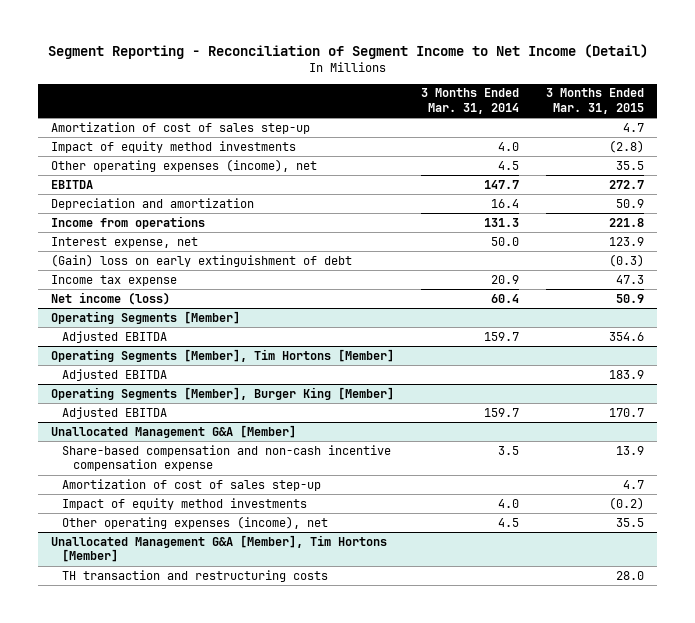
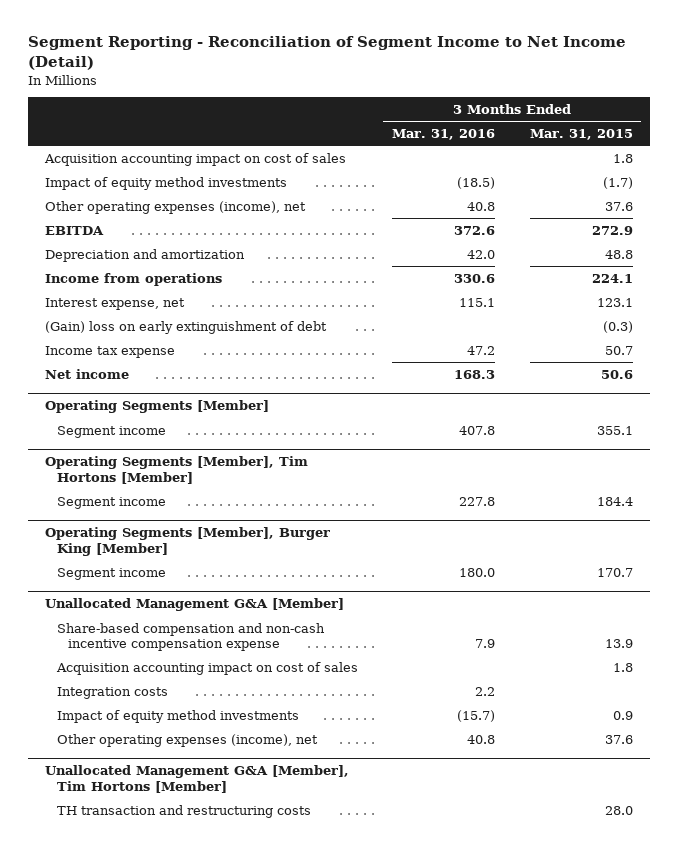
- | 3 Months Ended Mar. 31, 2014 | 3 Months Ended Mar. 31, 2015
+ | 3 Months Ended Mar. 31, 2016 | 3 Months Ended Mar. 31, 2015
- Amortization of cost of sales step-up | | 4.7
- Impact of equity method investments | 4.0 | (2.8)
- Other operating expenses (income), net | 4.5 | 35.5
- EBITDA | 147.7 | 272.7
- Depreciation and amortization | 16.4 | 50.9
- Income from operations | 131.3 | 221.8
- Interest expense, net | 50.0 | 123.9
+ Acquisition accounting impact on cost of sales | | 1.8
+ Impact of equity method investments | (18.5) | (1.7)
+ Other operating expenses (income), net | 40.8 | 37.6
+ EBITDA | 372.6 | 272.9
+ Depreciation and amortization | 42.0 | 48.8
+ Income from operations | 330.6 | 224.1
+ Interest expense, net | 115.1 | 123.1
- Income tax expense | 20.9 | 47.3
- Net income (loss) | 60.4 | 50.9
+ Income tax expense | 47.2 | 50.7
+ Net income | 168.3 | 50.6
@ Operating Segments [Member]
- Adjusted EBITDA | 159.7 | 354.6
+ Segment income | 407.8 | 355.1
@ Operating Segments [Member], Tim Hortons [Member]
- Adjusted EBITDA | | 183.9
+ Segment income | 227.8 | 184.4
@ Operating Segments [Member], Burger King [Member]
- Adjusted EBITDA | 159.7 | 170.7
+ Segment income | 180.0 | 170.7
@ Unallocated Management G&A [Member]
- Amortization of cost of sales step-up | | 4.7
- Impact of equity method investments | 4.0 | (0.2)
- Other operating expenses (income), net | 4.5 | 35.5
+ Acquisition accounting impact on cost of sales | | 1.8
+ Integration costs | 2.2 |
+ Impact of equity method investments | (15.7) | 0.9
+ Other operating expenses (income), net | 40.8 | 37.6

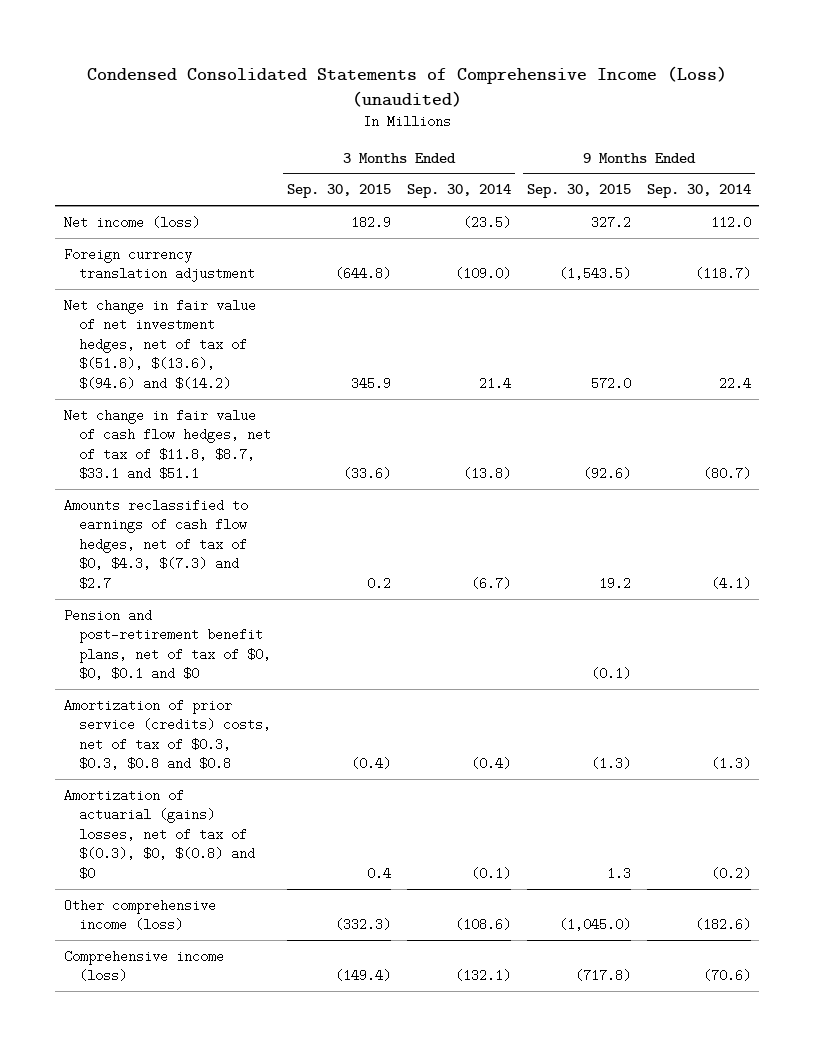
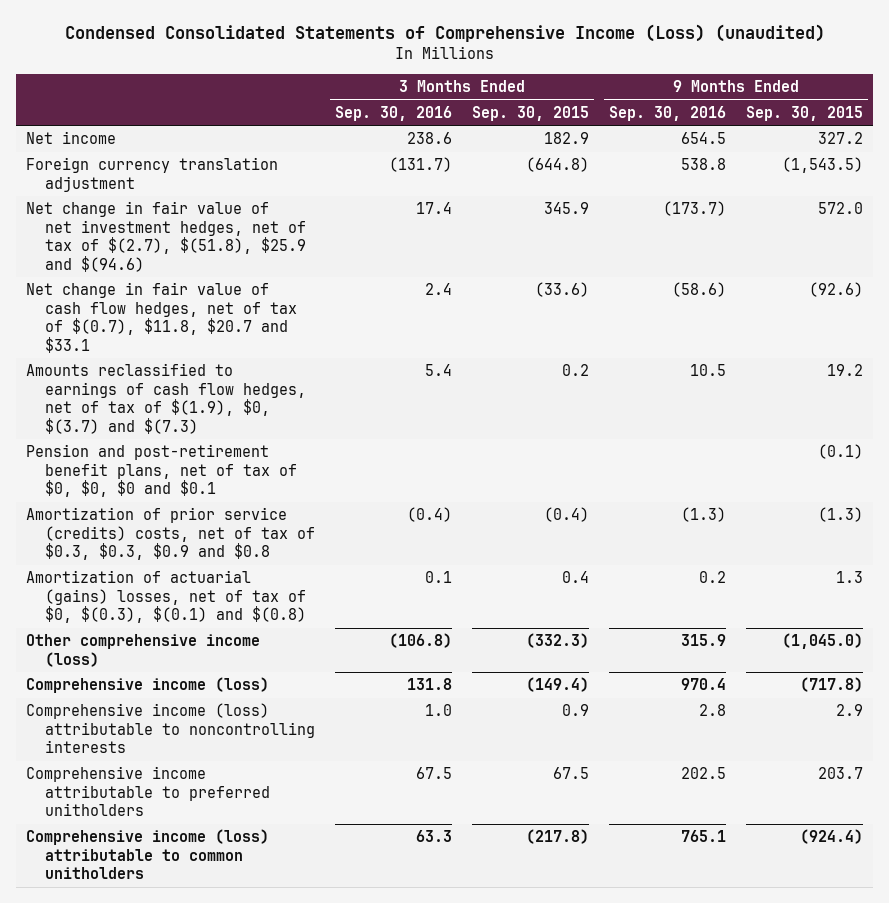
- | 3 Months Ended Sep. 30, 2015 | 3 Months Ended Sep. 30, 2014 | 9 Months Ended Sep. 30, 2015 | 9 Months Ended Sep. 30, 2014
+ | 3 Months Ended Sep. 30, 2016 | 3 Months Ended Sep. 30, 2015 | 9 Months Ended Sep. 30, 2016 | 9 Months Ended Sep. 30, 2015
- Net income (loss) | 182.9 | (23.5) | 327.2 | 112.0
+ Net income | 238.6 | 182.9 | 654.5 | 327.2
- Net change in fair value of net investment hedges, net of tax of $(51.8), $(13.6), $(94.6) and $(14.2) | 345.9 | 21.4 | 572.0 | 22.4
- Net change in fair value of cash flow hedges, net of tax of $11.8, $8.7, $33.1 and $51.1 | (33.6) | (13.8) | (92.6) | (80.7)
- Amounts reclassified to earnings of cash flow hedges, net of tax of $0, $4.3, $(7.3) and $2.7 | 0.2 | (6.7) | 19.2 | (4.1)
- Pension and post-retirement benefit plans, net of tax of $0, $0, $0.1 and $0 | | | (0.1) |
- Amortization of prior service (credits) costs, net of tax of $0.3, $0.3, $0.8 and $0.8 | (0.4) | (0.4) | (1.3) | (1.3)
- Amortization of actuarial (gains) losses, net of tax of $(0.3), $0, $(0.8) and $0 | 0.4 | (0.1) | 1.3 | (0.2)
+ Net change in fair value of net investment hedges, net of tax of $(2.7), $(51.8), $25.9 and $(94.6) | 17.4 | 345.9 | (173.7) | 572.0
+ Net change in fair value of cash flow hedges, net of tax of $(0.7), $11.8, $20.7 and $33.1 | 2.4 | (33.6) | (58.6) | (92.6)
+ Amounts reclassified to earnings of cash flow hedges, net of tax of $(1.9), $0, $(3.7) and $(7.3) | 5.4 | 0.2 | 10.5 | 19.2
+ Pension and post-retirement benefit plans, net of tax of $0, $0, $0 and $0.1 | | | | (0.1)
+ Amortization of prior service (credits) costs, net of tax of $0.3, $0.3, $0.9 and $0.8 | (0.4) | (0.4) | (1.3) | (1.3)
+ Amortization of actuarial (gains) losses, net of tax of $0, $(0.3), $(0.1) and $(0.8) | 0.1 | 0.4 | 0.2 | 1.3
+ Comprehensive income (loss) attributable to noncontrolling interests | 1.0 | 0.9 | 2.8 | 2.9
+ Comprehensive income attributable to preferred unitholders | 67.5 | 67.5 | 202.5 | 203.7
+ Comprehensive income (loss) attributable to common unitholders | 63.3 | (217.8) | 765.1 | (924.4)

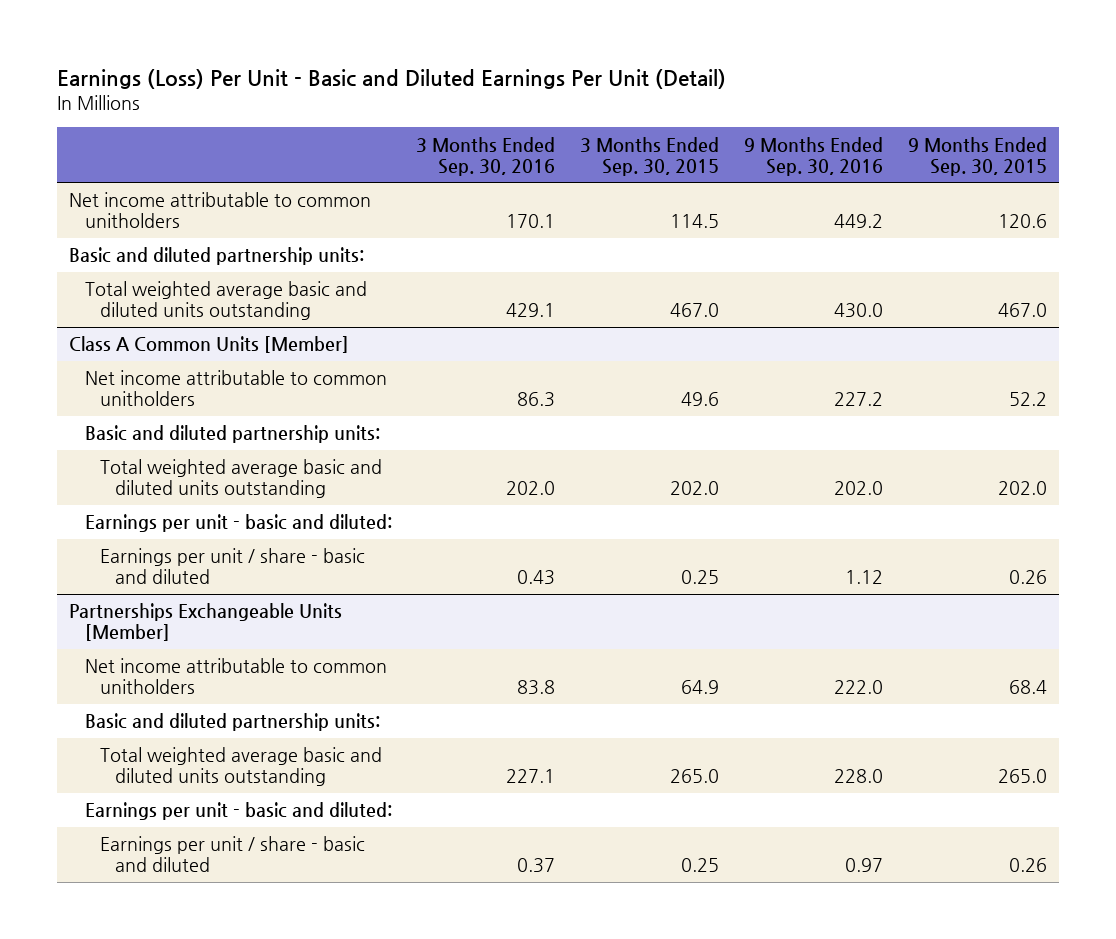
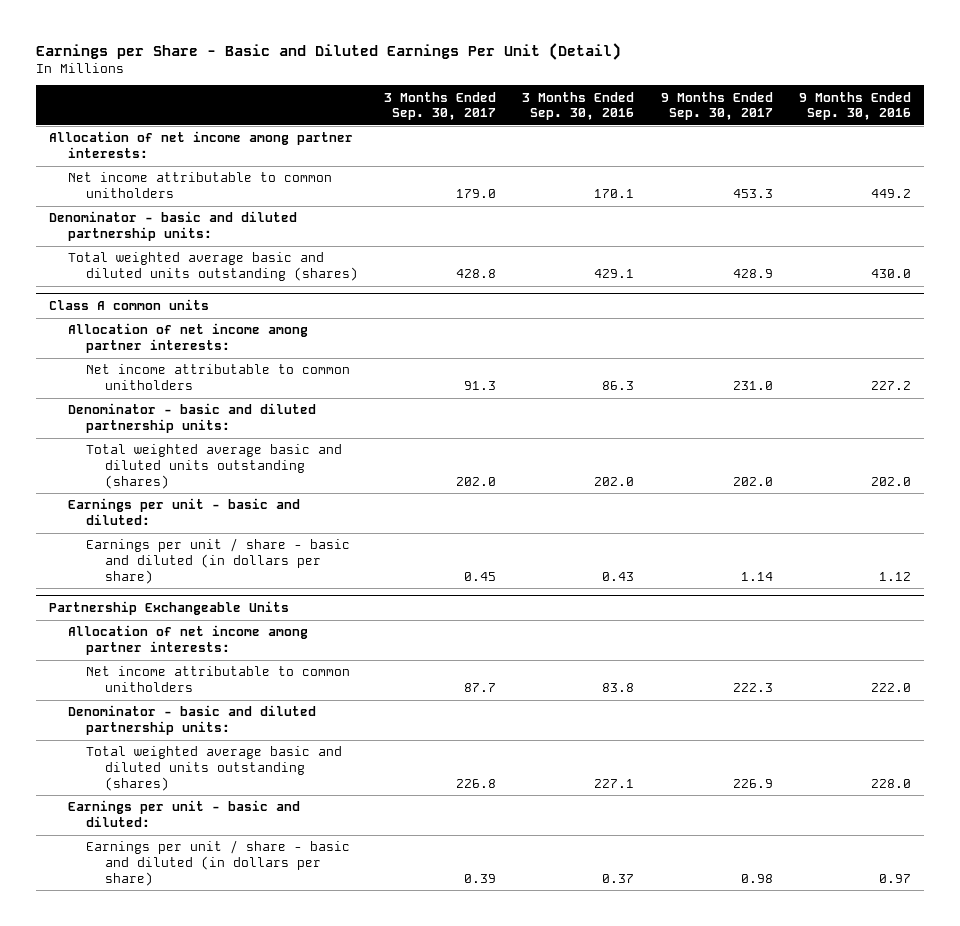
- Earnings (Loss) Per Unit - Basic and Diluted Earnings Per Unit (Detail)
+ Earnings per Share - Basic and Diluted Earnings Per Unit (Detail)
- | 3 Months Ended Sep. 30, 2016 | 3 Months Ended Sep. 30, 2015 | 9 Months Ended Sep. 30, 2016 | 9 Months Ended Sep. 30, 2015
+ | 3 Months Ended Sep. 30, 2017 | 3 Months Ended Sep. 30, 2016 | 9 Months Ended Sep. 30, 2017 | 9 Months Ended Sep. 30, 2016
+ Allocation of net income among partner interests:
- Basic and diluted partnership units:
- Total weighted average basic and diluted units outstanding | 429.1 | 467.0 | 430.0 | 467.0
- Class A Common Units [Member]
+ Denominator - basic and diluted partnership units:
+ Total weighted average basic and diluted units outstanding (shares) | 428.8 | 429.1 | 428.9 | 430.0
+ Class A common units
+ Allocation of net income among partner interests:
- Basic and diluted partnership units:
- Total weighted average basic and diluted units outstanding | 202.0 | 202.0 | 202.0 | 202.0
+ Denominator - basic and diluted partnership units:
+ Total weighted average basic and diluted units outstanding (shares) | 202.0 | 202.0 | 202.0 | 202.0
- Earnings per unit / share - basic and diluted | 0.43 | 0.25 | 1.12 | 0.26
- Partnerships Exchangeable Units [Member]
+ Earnings per unit / share - basic and diluted (in dollars per share) | 0.45 | 0.43 | 1.14 | 1.12
+ Partnership Exchangeable Units
+ Allocation of net income among partner interests:
- Basic and diluted partnership units:
- Total weighted average basic and diluted units outstanding | 227.1 | 265.0 | 228.0 | 265.0
+ Denominator - basic and diluted partnership units:
+ Total weighted average basic and diluted units outstanding (shares) | 226.8 | 227.1 | 226.9 | 228.0
- Earnings per unit / share - basic and diluted | 0.37 | 0.25 | 0.97 | 0.26
+ Earnings per unit / share - basic and diluted (in dollars per share) | 0.39 | 0.37 | 0.98 | 0.97

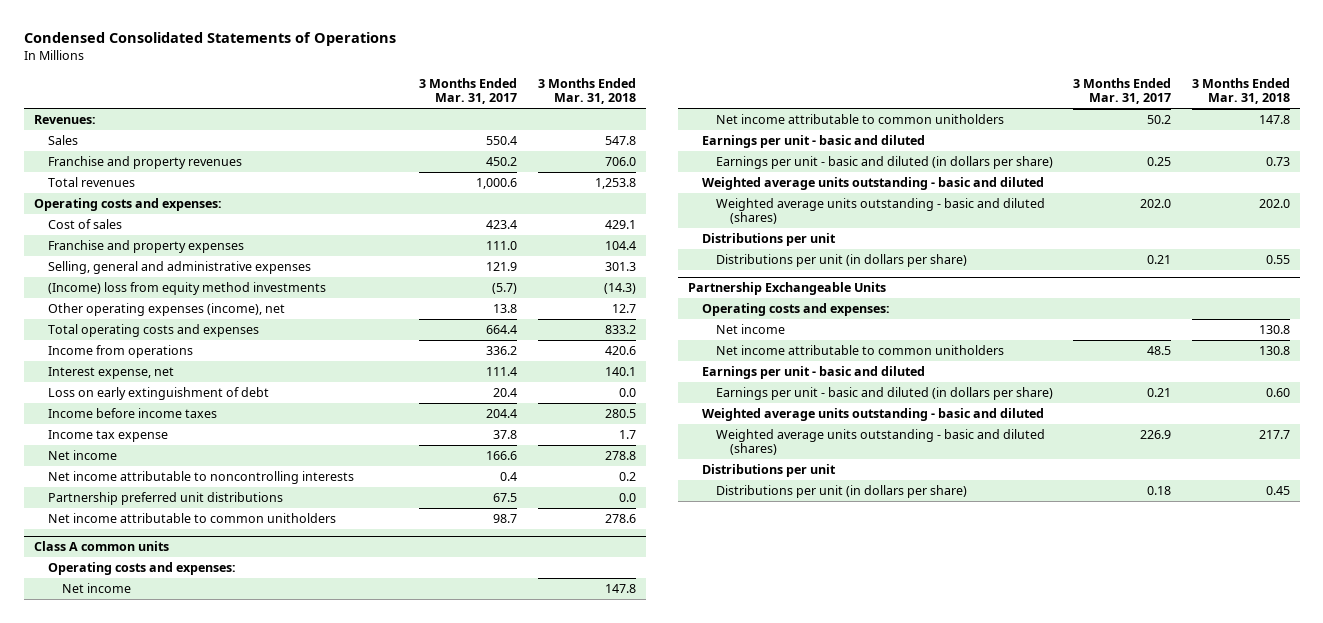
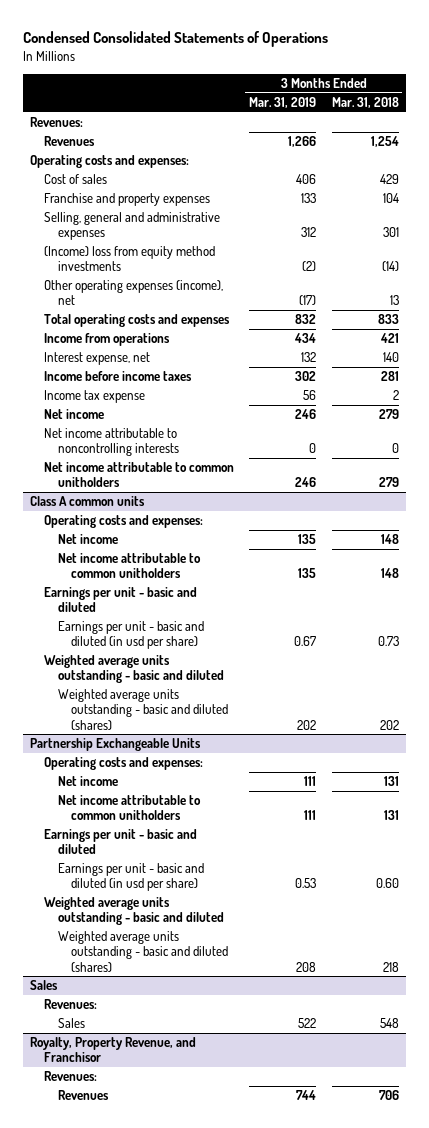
- | 3 Months Ended Mar. 31, 2017 | 3 Months Ended Mar. 31, 2018
+ | 3 Months Ended Mar. 31, 2019 | 3 Months Ended Mar. 31, 2018
- Sales | 550.4 | 547.8
- Franchise and property revenues | 450.2 | 706.0
- Total revenues | 1,000.6 | 1,253.8
+ Revenues | 1,266 | 1,254
- Cost of sales | 423.4 | 429.1
- Franchise and property expenses | 111.0 | 104.4
- Selling, general and administrative expenses | 121.9 | 301.3
- (Income) loss from equity method investments | (5.7) | (14.3)
- Other operating expenses (income), net | 13.8 | 12.7
- Total operating costs and expenses | 664.4 | 833.2
- Income from operations | 336.2 | 420.6
- Interest expense, net | 111.4 | 140.1
- Loss on early extinguishment of debt | 20.4 | 0.0
- Income before income taxes | 204.4 | 280.5
- Income tax expense | 37.8 | 1.7
- Net income | 166.6 | 278.8
- Net income attributable to noncontrolling interests | 0.4 | 0.2
- Partnership preferred unit distributions | 67.5 | 0.0
- Net income attributable to common unitholders | 98.7 | 278.6
+ Cost of sales | 406 | 429
+ Franchise and property expenses | 133 | 104
+ Selling, general and administrative expenses | 312 | 301
+ (Income) loss from equity method investments | (2) | (14)
+ Other operating expenses (income), net | (17) | 13
+ Total operating costs and expenses | 832 | 833
+ Income from operations | 434 | 421
+ Interest expense, net | 132 | 140
+ Income before income taxes | 302 | 281
+ Income tax expense | 56 | 2
+ Net income | 246 | 279
+ Net income attributable to noncontrolling interests | 0 | 0
+ Net income attributable to common unitholders | 246 | 279
@ Class A common units
- Net income | | 147.8
- Net income attributable to common unitholders | 50.2 | 147.8
+ Net income | 135 | 148
+ Net income attributable to common unitholders | 135 | 148
- Earnings per unit - basic and diluted (in dollars per share) | 0.25 | 0.73
+ Earnings per unit - basic and diluted (in usd per share) | 0.67 | 0.73
- Weighted average units outstanding - basic and diluted (shares) | 202.0 | 202.0
- Distributions per unit
- Distributions per unit (in dollars per share) | 0.21 | 0.55
+ Weighted average units outstanding - basic and diluted (shares) | 202 | 202
@ Partnership Exchangeable Units
- Net income | | 130.8
- Net income attributable to common unitholders | 48.5 | 130.8
+ Net income | 111 | 131
+ Net income attributable to common unitholders | 111 | 131
- Earnings per unit - basic and diluted (in dollars per share) | 0.21 | 0.60
+ Earnings per unit - basic and diluted (in usd per share) | 0.53 | 0.60
- Weighted average units outstanding - basic and diluted (shares) | 226.9 | 217.7
- Distributions per unit
- Distributions per unit (in dollars per share) | 0.18 | 0.45
+ Weighted average units outstanding - basic and diluted (shares) | 208 | 218
+ Sales
+ Revenues:
+ Sales | 522 | 548
+ Royalty, Property Revenue, and Franchisor
+ Revenues:
+ Revenues | 744 | 706

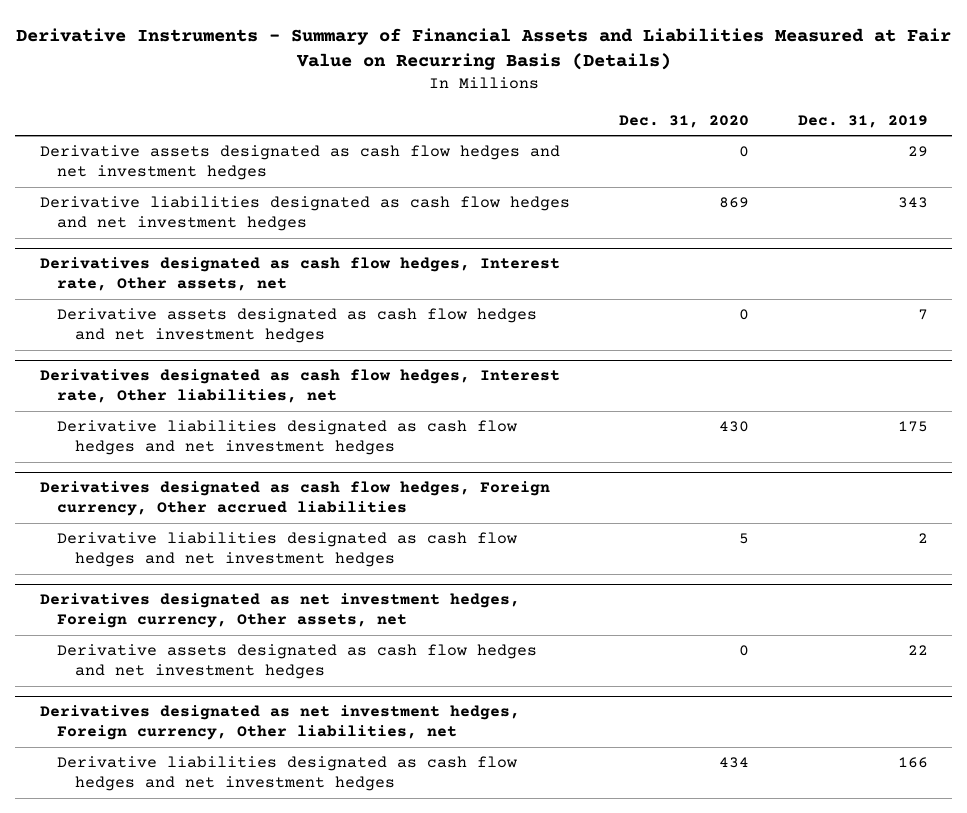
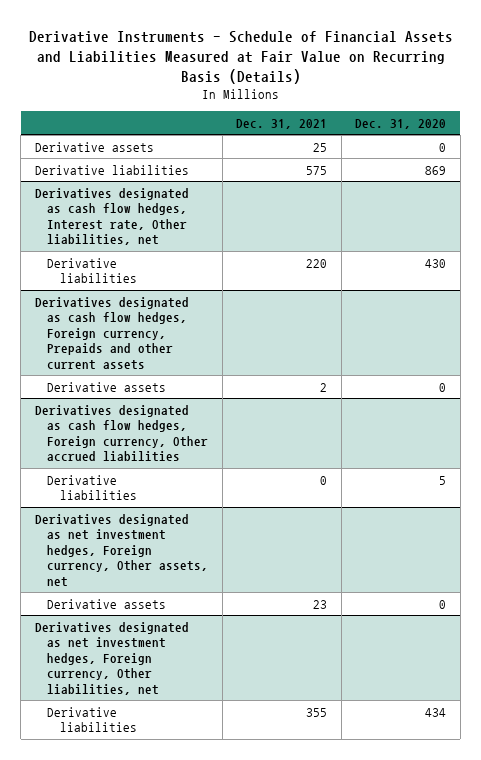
- Derivative Instruments - Summary of Financial Assets and Liabilities Measured at Fair Value on Recurring Basis (Details)
+ Derivative Instruments - Schedule of Financial Assets and Liabilities Measured at Fair Value on Recurring Basis (Details)
- | Dec. 31, 2020 | Dec. 31, 2019
+ | Dec. 31, 2021 | Dec. 31, 2020
- Derivative assets designated as cash flow hedges and net investment hedges | 0 | 29
- Derivative liabilities designated as cash flow hedges and net investment hedges | 869 | 343
- Derivatives designated as cash flow hedges, Interest rate, Other assets, net
- Derivative assets designated as cash flow hedges and net investment hedges | 0 | 7
+ Derivative assets | 25 | 0
+ Derivative liabilities | 575 | 869
@ Derivatives designated as cash flow hedges, Interest rate, Other liabilities, net
- Derivative liabilities designated as cash flow hedges and net investment hedges | 430 | 175
+ Derivative liabilities | 220 | 430
+ Derivatives designated as cash flow hedges, Foreign currency, Prepaids and other current assets
+ Derivative assets | 2 | 0
@ Derivatives designated as cash flow hedges, Foreign currency, Other accrued liabilities
- Derivative liabilities designated as cash flow hedges and net investment hedges | 5 | 2
+ Derivative liabilities | 0 | 5
@ Derivatives designated as net investment hedges, Foreign currency, Other assets, net
- Derivative assets designated as cash flow hedges and net investment hedges | 0 | 22
+ Derivative assets | 23 | 0
@ Derivatives designated as net investment hedges, Foreign currency, Other liabilities, net
- Derivative liabilities designated as cash flow hedges and net investment hedges | 434 | 166
+ Derivative liabilities | 355 | 434

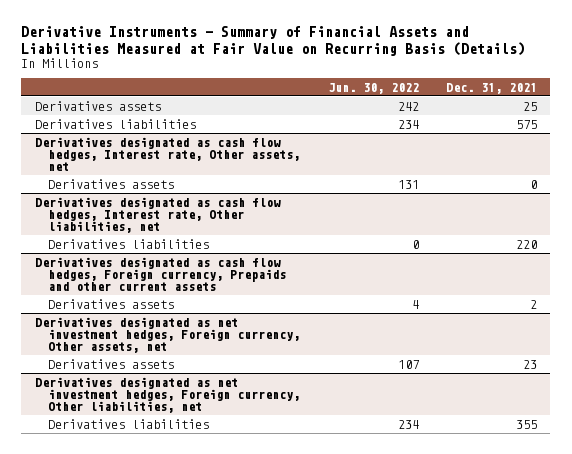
- Derivative Instruments - Schedule of Financial Assets and Liabilities Measured at Fair Value on Recurring Basis (Details)
+ Derivative Instruments - Summary of Financial Assets and Liabilities Measured at Fair Value on Recurring Basis (Details)
- | Dec. 31, 2021 | Dec. 31, 2020
+ | Jun. 30, 2022 | Dec. 31, 2021
- Derivative assets | 25 | 0
- Derivative liabilities | 575 | 869
+ Derivatives assets | 242 | 25
+ Derivatives liabilities | 234 | 575
+ Derivatives designated as cash flow hedges, Interest rate, Other assets, net
+ Derivatives assets | 131 | 0
@ Derivatives designated as cash flow hedges, Interest rate, Other liabilities, net
- Derivative liabilities | 220 | 430
+ Derivatives liabilities | 0 | 220
@ Derivatives designated as cash flow hedges, Foreign currency, Prepaids and other current assets
- Derivative assets | 2 | 0
- Derivatives designated as cash flow hedges, Foreign currency, Other accrued liabilities
- Derivative liabilities | 0 | 5
@ Derivatives designated as cash flow hedges, Foreign currency, Prepaids and other current assets
+ Derivatives assets | 4 | 2
@ Derivatives designated as net investment hedges, Foreign currency, Other assets, net
- Derivative assets | 23 | 0
+ Derivatives assets | 107 | 23
@ Derivatives designated as net investment hedges, Foreign currency, Other liabilities, net
- Derivative liabilities | 355 | 434
+ Derivatives liabilities | 234 | 355

